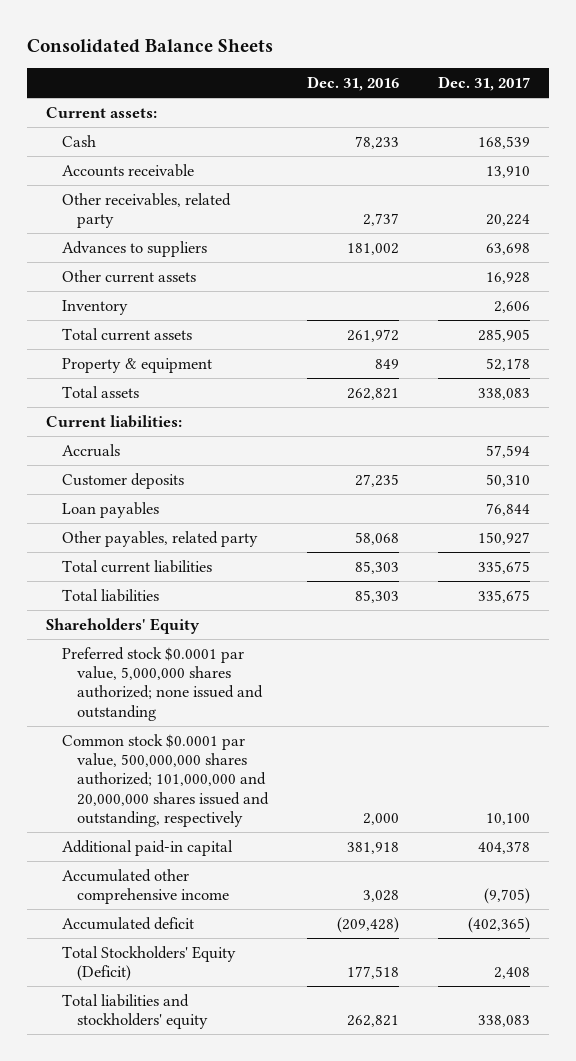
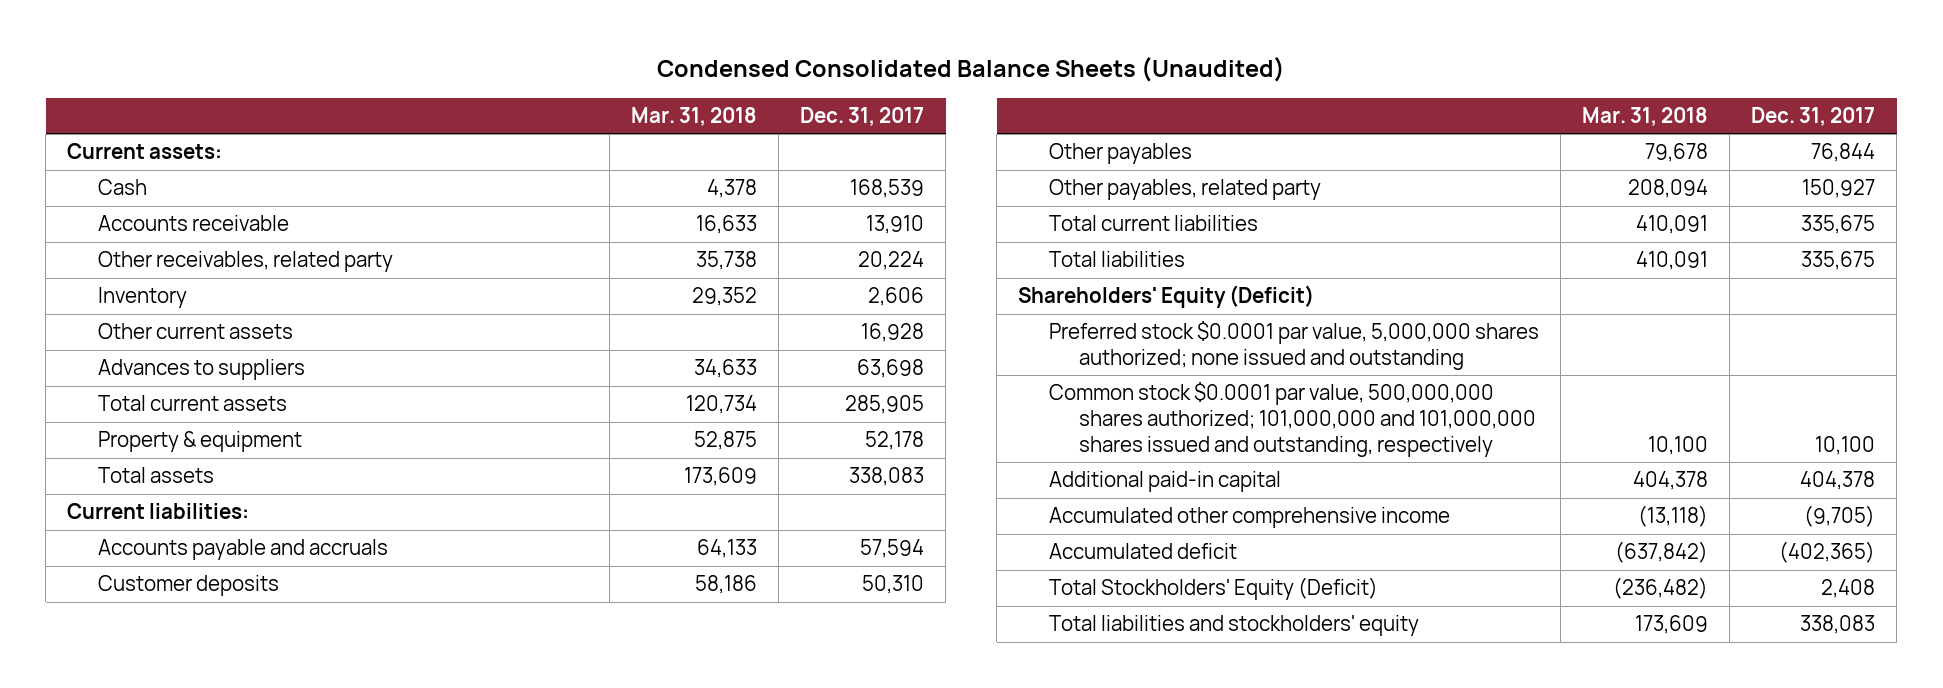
- Consolidated Balance Sheets
+ Condensed Consolidated Balance Sheets (Unaudited)
- | Dec. 31, 2016 | Dec. 31, 2017
+ | Mar. 31, 2018 | Dec. 31, 2017
moved down: Other current assets | | 16,928
moved down: Advances to suppliers | 34,633 | 63,698
- Accruals | | 57,594
+ Accounts payable and accruals | 64,133 | 57,594
- Loan payables | | 76,844
+ Other payables | 79,678 | 76,844
- Shareholders' Equity
+ Shareholders' Equity (Deficit)
- Common stock $0.0001 par value, 500,000,000 shares authorized; 101,000,000 and 20,000,000 shares issued and outstanding, respectively | 2,000 | 10,100
+ Common stock $0.0001 par value, 500,000,000 shares authorized; 101,000,000 and 101,000,000 shares issued and outstanding, respectively | 10,100 | 10,100

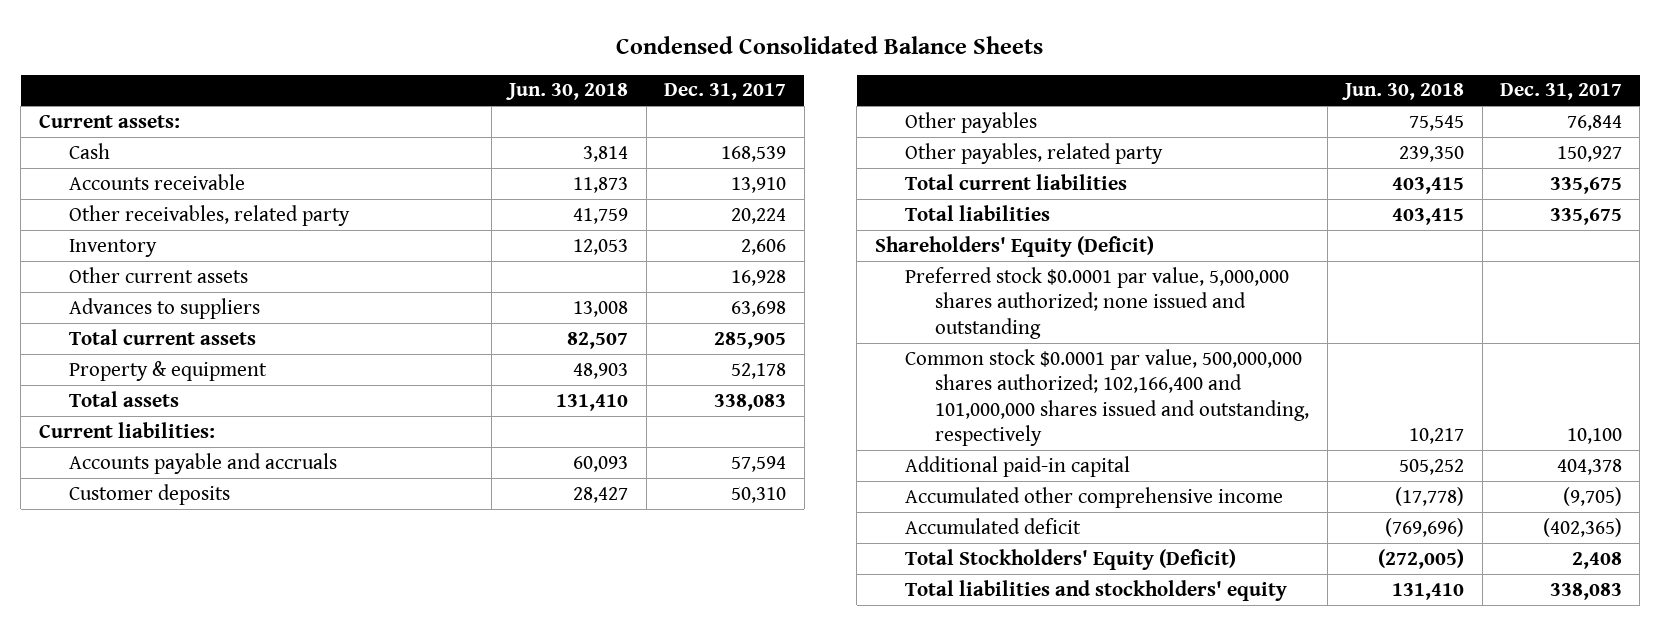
- Condensed Consolidated Balance Sheets (Unaudited)
+ Condensed Consolidated Balance Sheets
- | Mar. 31, 2018 | Dec. 31, 2017
+ | Jun. 30, 2018 | Dec. 31, 2017
- Common stock $0.0001 par value, 500,000,000 shares authorized; 101,000,000 and 101,000,000 shares issued and outstanding, respectively | 10,100 | 10,100
+ Common stock $0.0001 par value, 500,000,000 shares authorized; 102,166,400 and 101,000,000 shares issued and outstanding, respectively | 10,217 | 10,100

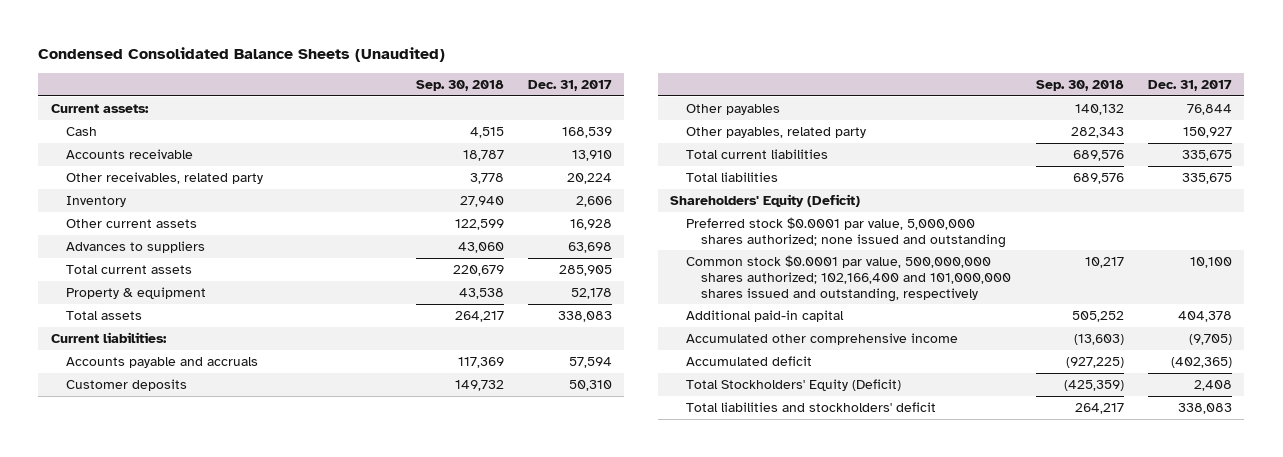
- Condensed Consolidated Balance Sheets
+ Condensed Consolidated Balance Sheets (Unaudited)
- | Jun. 30, 2018 | Dec. 31, 2017
+ | Sep. 30, 2018 | Dec. 31, 2017
- Total liabilities and stockholders' equity | 131,410 | 338,083
+ Total liabilities and stockholders' deficit | 264,217 | 338,083

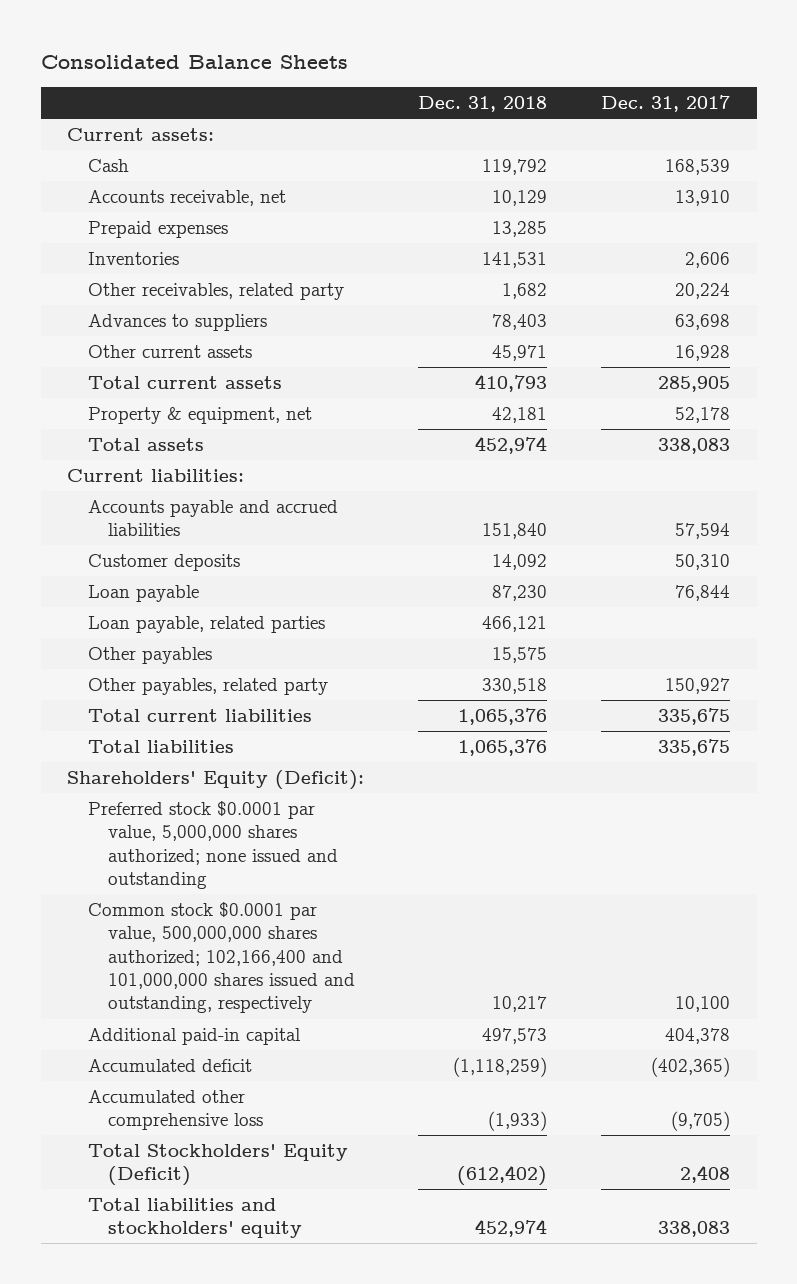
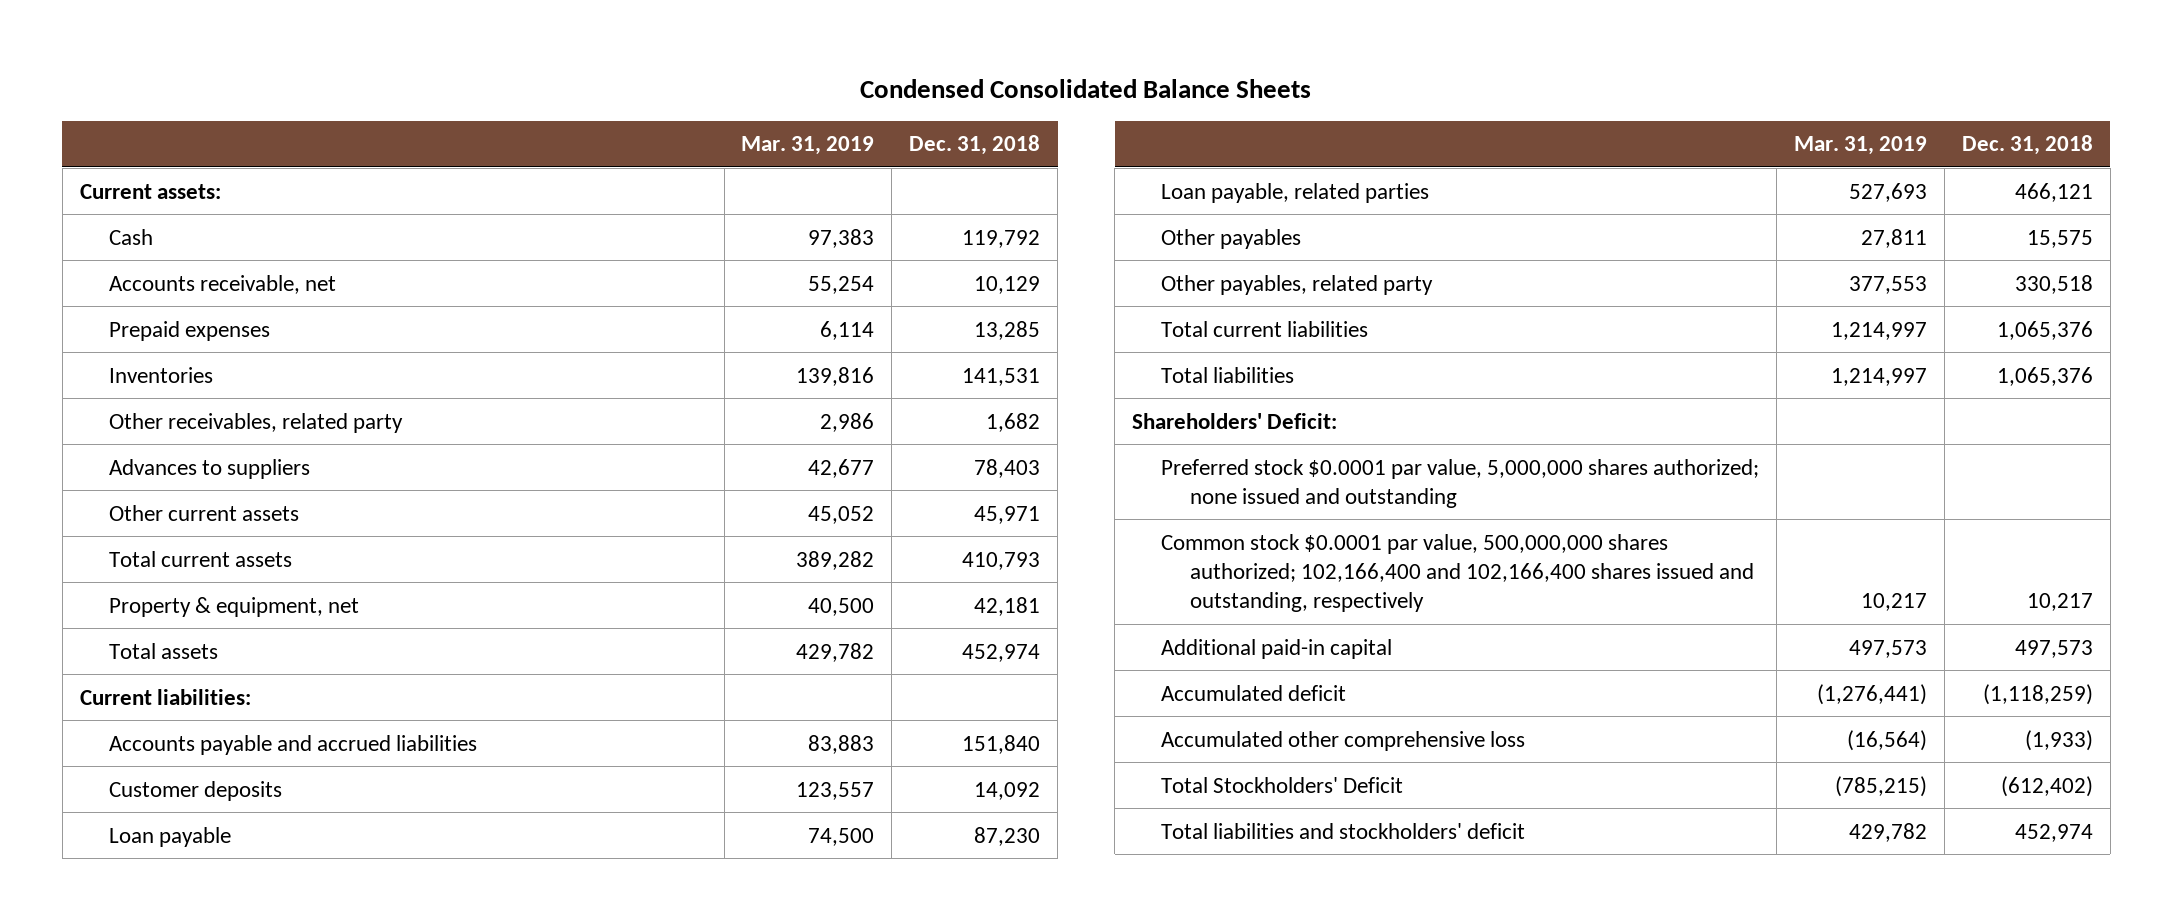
- Consolidated Balance Sheets
+ Condensed Consolidated Balance Sheets
- | Dec. 31, 2018 | Dec. 31, 2017
+ | Mar. 31, 2019 | Dec. 31, 2018
- Shareholders' Equity (Deficit):
+ Shareholders' Deficit:
- Common stock $0.0001 par value, 500,000,000 shares authorized; 102,166,400 and 101,000,000 shares issued and outstanding, respectively | 10,217 | 10,100
+ Common stock $0.0001 par value, 500,000,000 shares authorized; 102,166,400 and 102,166,400 shares issued and outstanding, respectively | 10,217 | 10,217
- Total Stockholders' Equity (Deficit) | (612,402) | 2,408
- Total liabilities and stockholders' equity | 452,974 | 338,083
+ Total Stockholders' Deficit | (785,215) | (612,402)
+ Total liabilities and stockholders' deficit | 429,782 | 452,974

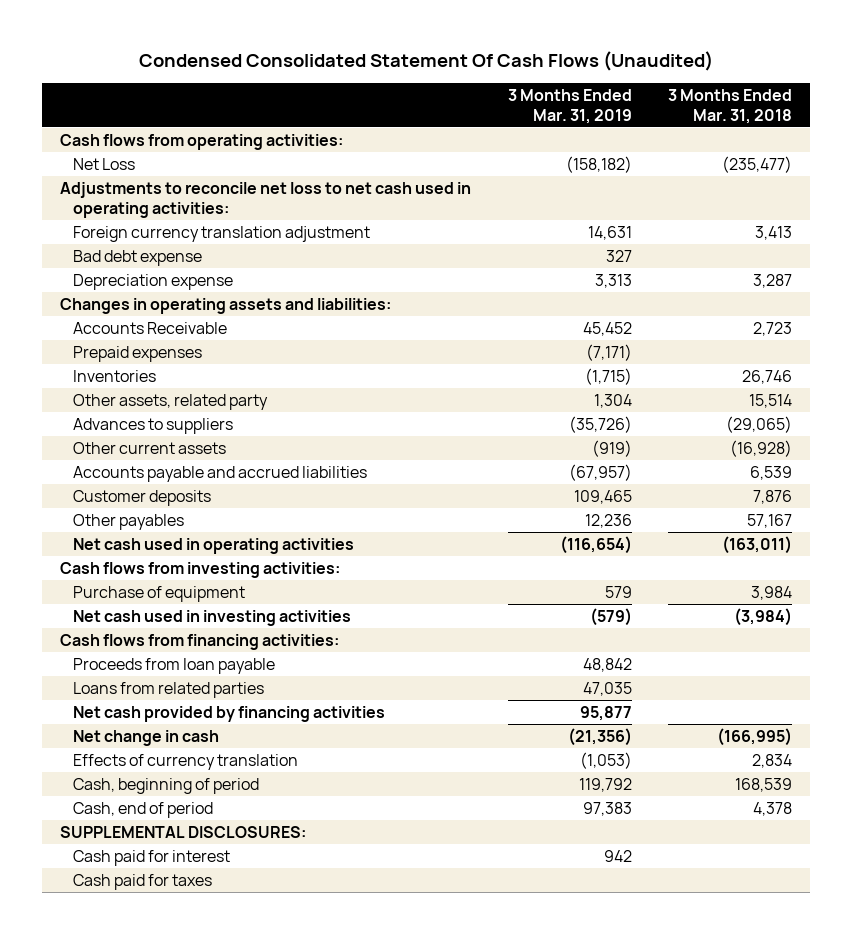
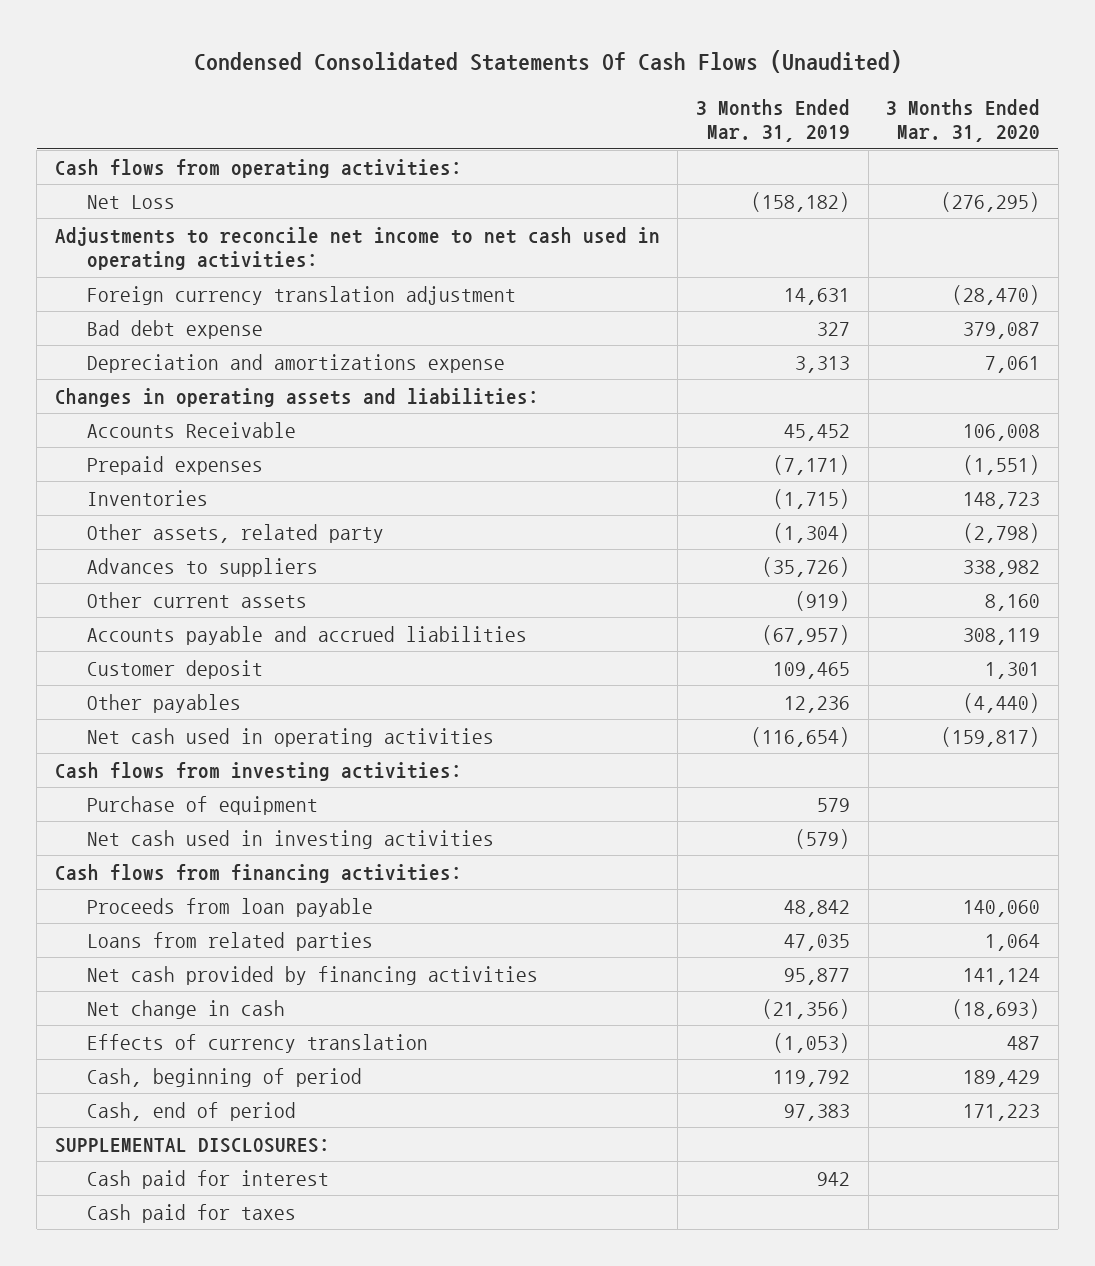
- Condensed Consolidated Statement Of Cash Flows (Unaudited)
+ Condensed Consolidated Statements Of Cash Flows (Unaudited)
- | 3 Months Ended Mar. 31, 2019 | 3 Months Ended Mar. 31, 2018
+ | 3 Months Ended Mar. 31, 2019 | 3 Months Ended Mar. 31, 2020
- Adjustments to reconcile net loss to net cash used in operating activities:
+ Adjustments to reconcile net income to net cash used in operating activities:
- Depreciation expense | 3,313 | 3,287
+ Depreciation and amortizations expense | 3,313 | 7,061
- Other assets, related party | 1,304 | 15,514
+ Other assets, related party | (1,304) | (2,798)
- Customer deposits | 109,465 | 7,876
+ Customer deposit | 109,465 | 1,301

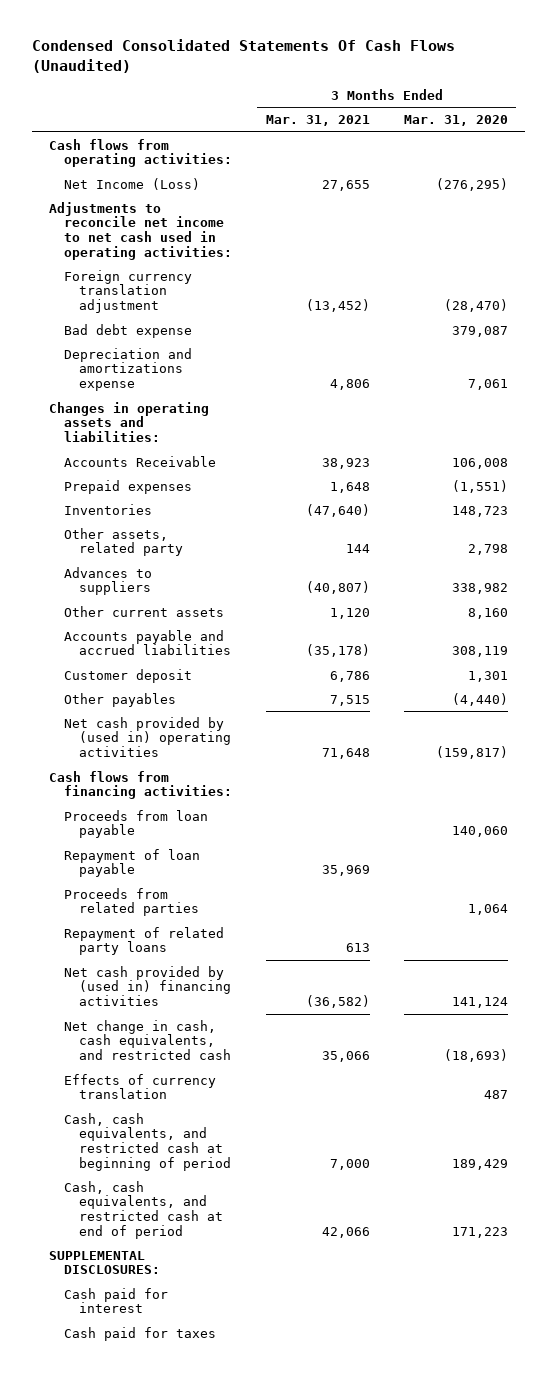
- | 3 Months Ended Mar. 31, 2019 | 3 Months Ended Mar. 31, 2020
+ | 3 Months Ended Mar. 31, 2021 | 3 Months Ended Mar. 31, 2020
- Net Loss | (158,182) | (276,295)
+ Net Income (Loss) | 27,655 | (276,295)
- Other assets, related party | (1,304) | (2,798)
+ Other assets, related party | 144 | 2,798
- Net cash used in operating activities | (116,654) | (159,817)
- Cash flows from investing activities:
- Purchase of equipment | 579 |
- Net cash used in investing activities | (579) |
+ Net cash provided by (used in) operating activities | 71,648 | (159,817)
- Loans from related parties | 47,035 | 1,064
- Net cash provided by financing activities | 95,877 | 141,124
- Net change in cash | (21,356) | (18,693)
+ Repayment of loan payable | 35,969 |
+ Proceeds from related parties | | 1,064
+ Repayment of related party loans | 613 |
+ Net cash provided by (used in) financing activities | (36,582) | 141,124
+ Net change in cash, cash equivalents, and restricted cash | 35,066 | (18,693)
- Cash, beginning of period | 119,792 | 189,429
- Cash, end of period | 97,383 | 171,223
+ Cash, cash equivalents, and restricted cash at beginning of period | 7,000 | 189,429
+ Cash, cash equivalents, and restricted cash at end of period | 42,066 | 171,223

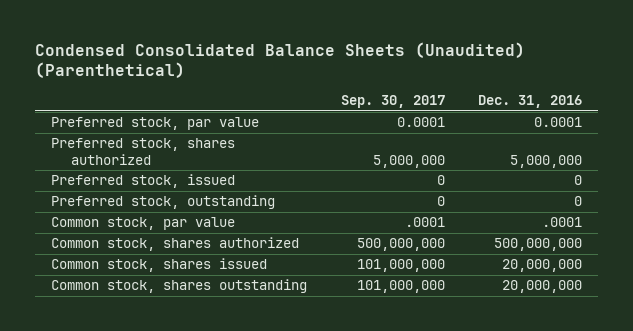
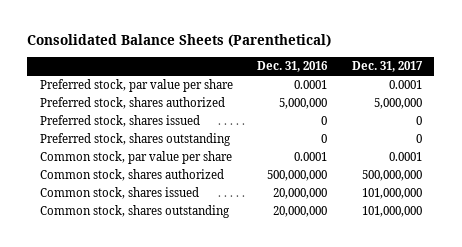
- Condensed Consolidated Balance Sheets (Unaudited) (Parenthetical)
+ Consolidated Balance Sheets (Parenthetical)
- | Sep. 30, 2017 | Dec. 31, 2016
+ | Dec. 31, 2016 | Dec. 31, 2017
- Preferred stock, par value | 0.0001 | 0.0001
+ Preferred stock, par value per share | 0.0001 | 0.0001
- Preferred stock, issued | 0 | 0
- Preferred stock, outstanding | 0 | 0
- Common stock, par value | .0001 | .0001
+ Preferred stock, shares issued | 0 | 0
+ Preferred stock, shares outstanding | 0 | 0
+ Common stock, par value per share | 0.0001 | 0.0001

